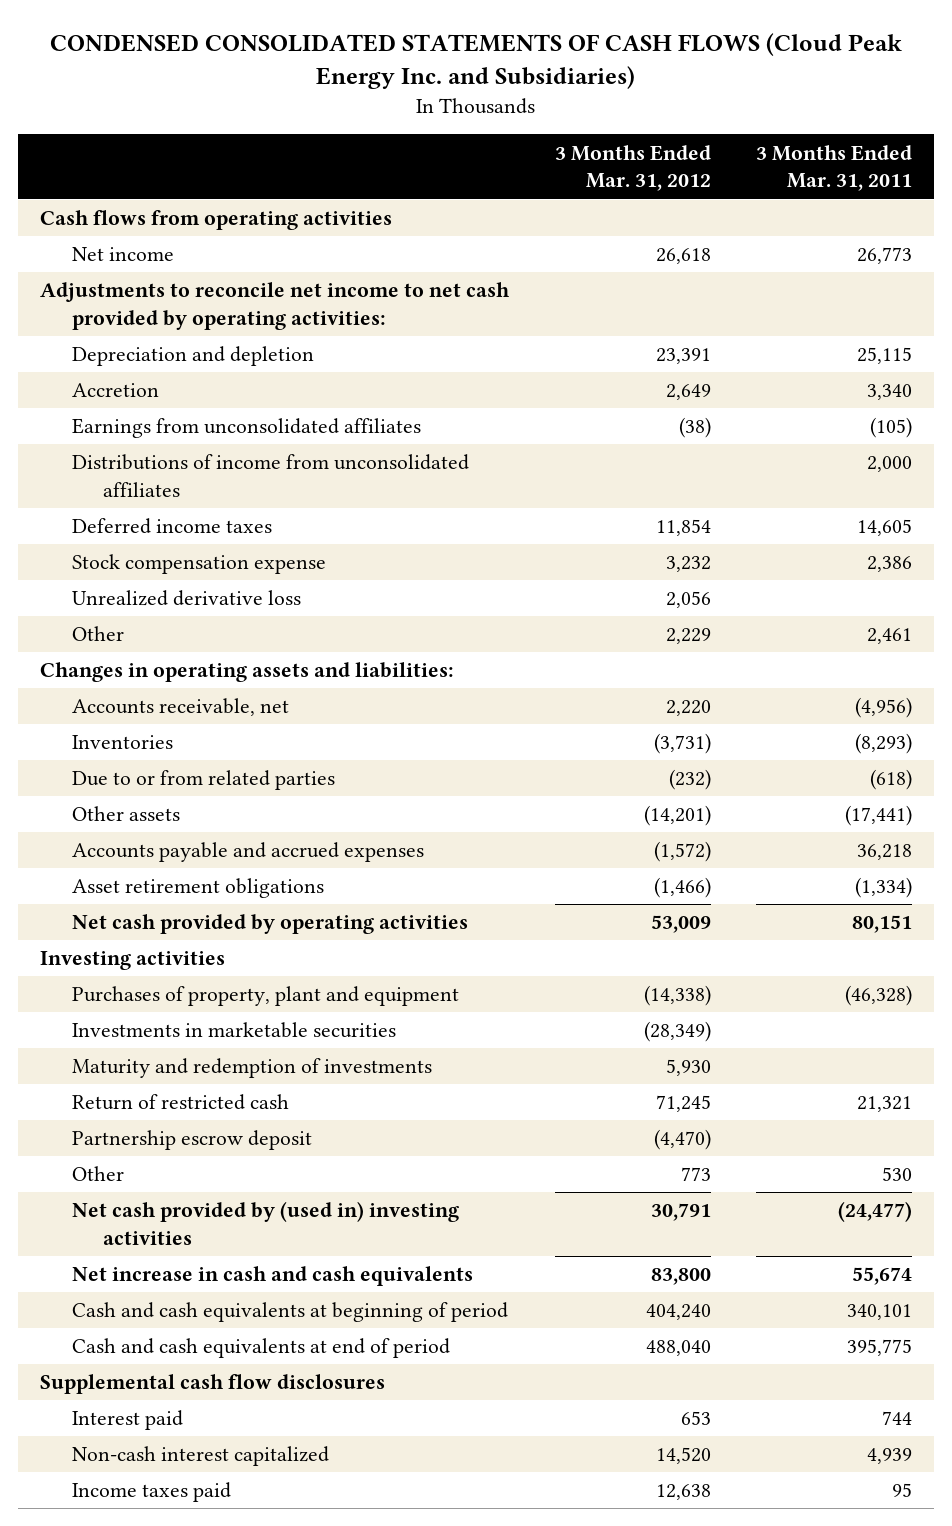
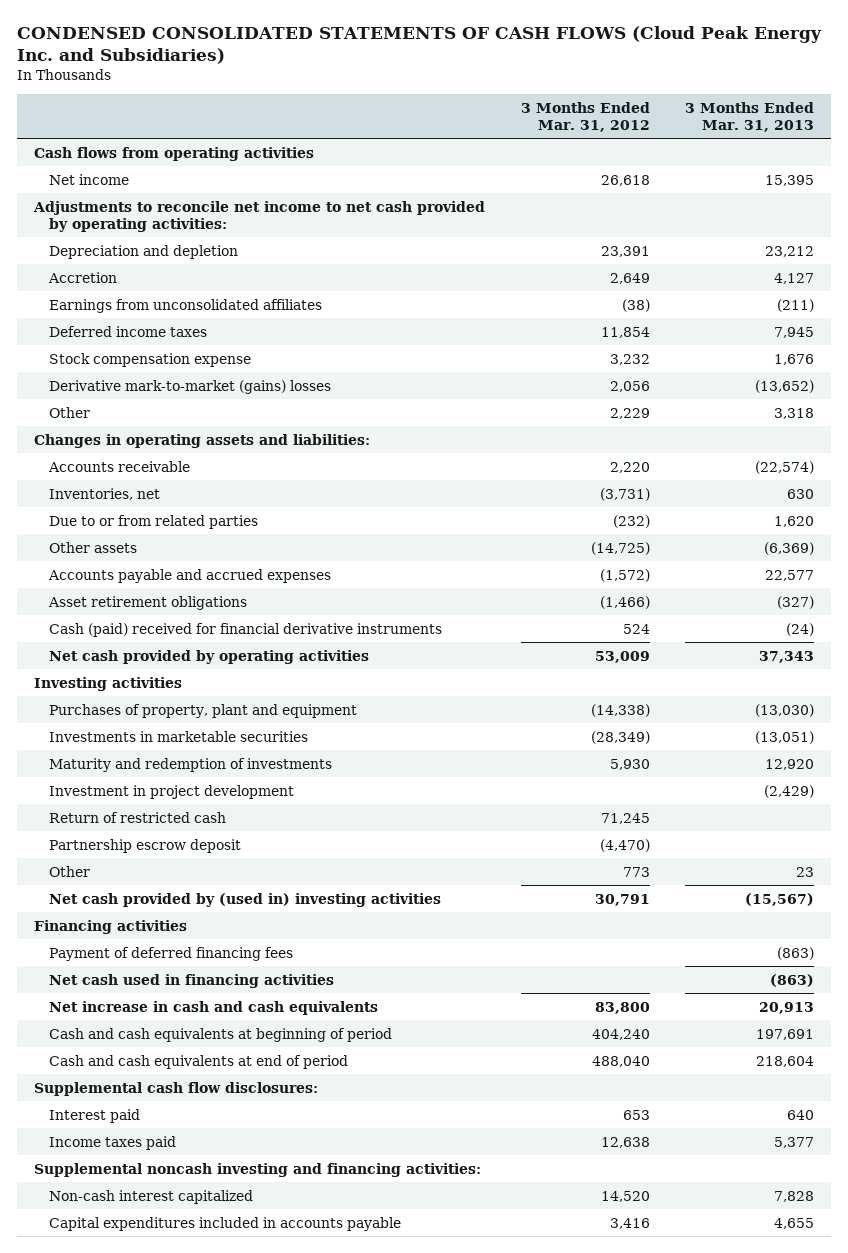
- | 3 Months Ended Mar. 31, 2012 | 3 Months Ended Mar. 31, 2011
+ | 3 Months Ended Mar. 31, 2012 | 3 Months Ended Mar. 31, 2013
- Distributions of income from unconsolidated affiliates | | 2,000
- Unrealized derivative loss | 2,056 |
+ Derivative mark-to-market (gains) losses | 2,056 | (13,652)
- Accounts receivable, net | 2,220 | (4,956)
- Inventories | (3,731) | (8,293)
+ Accounts receivable | 2,220 | (22,574)
+ Inventories, net | (3,731) | 630
- Other assets | (14,201) | (17,441)
+ Other assets | (14,725) | (6,369)
+ Cash (paid) received for financial derivative instruments | 524 | (24)
+ Investment in project development | | (2,429)
+ Financing activities
+ Payment of deferred financing fees | | (863)
+ Net cash used in financing activities | | (863)
- Supplemental cash flow disclosures
+ Supplemental cash flow disclosures:
+ Supplemental noncash investing and financing activities:
moved down: Non-cash interest capitalized | 14,520 | 7,828
+ Capital expenditures included in accounts payable | 3,416 | 4,655

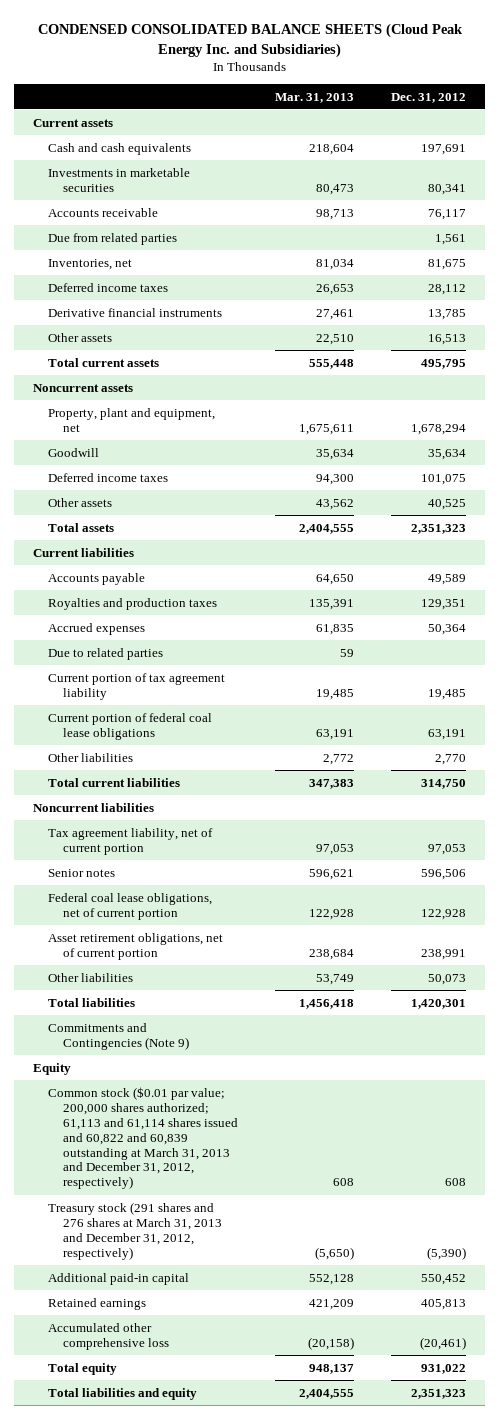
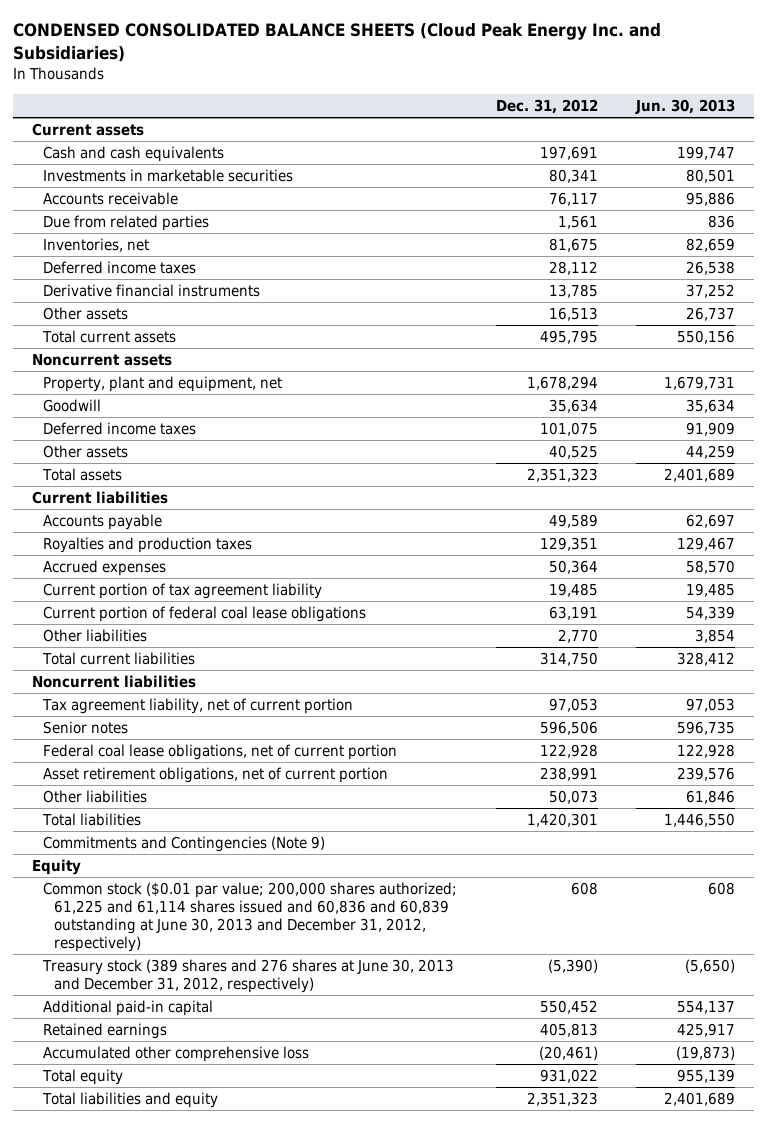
- | Mar. 31, 2013 | Dec. 31, 2012
+ | Dec. 31, 2012 | Jun. 30, 2013
- Due to related parties | 59 |
- Common stock ($0.01 par value; 200,000 shares authorized; 61,113 and 61,114 shares issued and 60,822 and 60,839 outstanding at March 31, 2013 and December 31, 2012, respectively) | 608 | 608
- Treasury stock (291 shares and 276 shares at March 31, 2013 and December 31, 2012, respectively) | (5,650) | (5,390)
+ Common stock ($0.01 par value; 200,000 shares authorized; 61,225 and 61,114 shares issued and 60,836 and 60,839 outstanding at June 30, 2013 and December 31, 2012, respectively) | 608 | 608
+ Treasury stock (389 shares and 276 shares at June 30, 2013 and December 31, 2012, respectively) | (5,390) | (5,650)

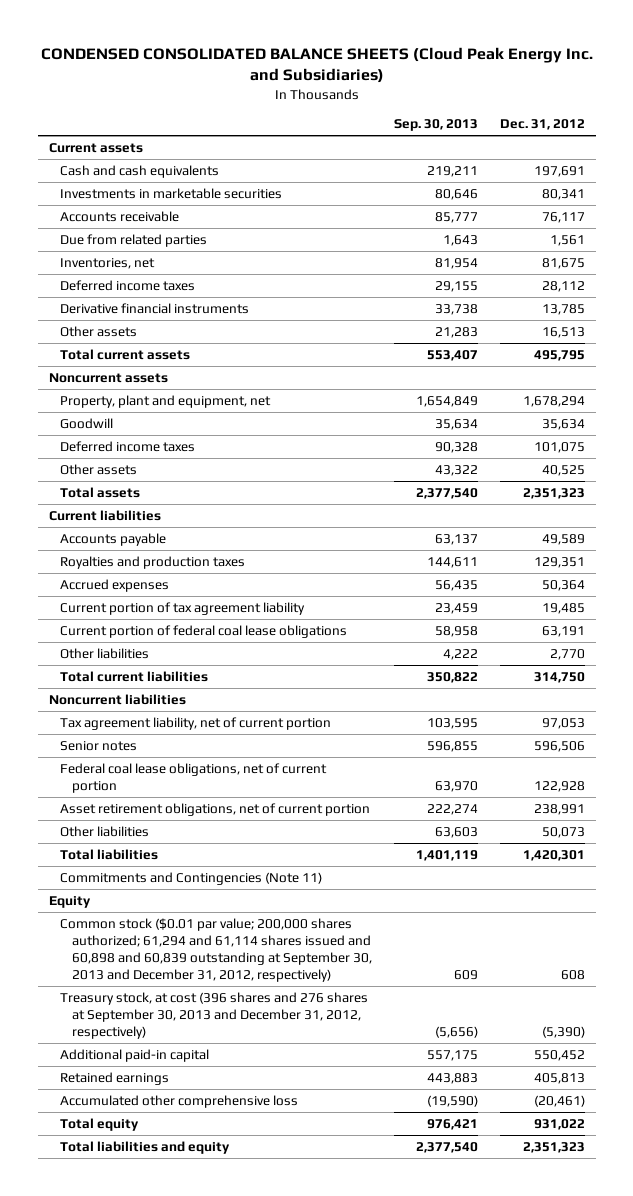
- | Dec. 31, 2012 | Jun. 30, 2013
+ | Sep. 30, 2013 | Dec. 31, 2012
- Commitments and Contingencies (Note 9)
+ Commitments and Contingencies (Note 11)
- Common stock ($0.01 par value; 200,000 shares authorized; 61,225 and 61,114 shares issued and 60,836 and 60,839 outstanding at June 30, 2013 and December 31, 2012, respectively) | 608 | 608
- Treasury stock (389 shares and 276 shares at June 30, 2013 and December 31, 2012, respectively) | (5,390) | (5,650)
+ Common stock ($0.01 par value; 200,000 shares authorized; 61,294 and 61,114 shares issued and 60,898 and 60,839 outstanding at September 30, 2013 and December 31, 2012, respectively) | 609 | 608
+ Treasury stock, at cost (396 shares and 276 shares at September 30, 2013 and December 31, 2012, respectively) | (5,656) | (5,390)

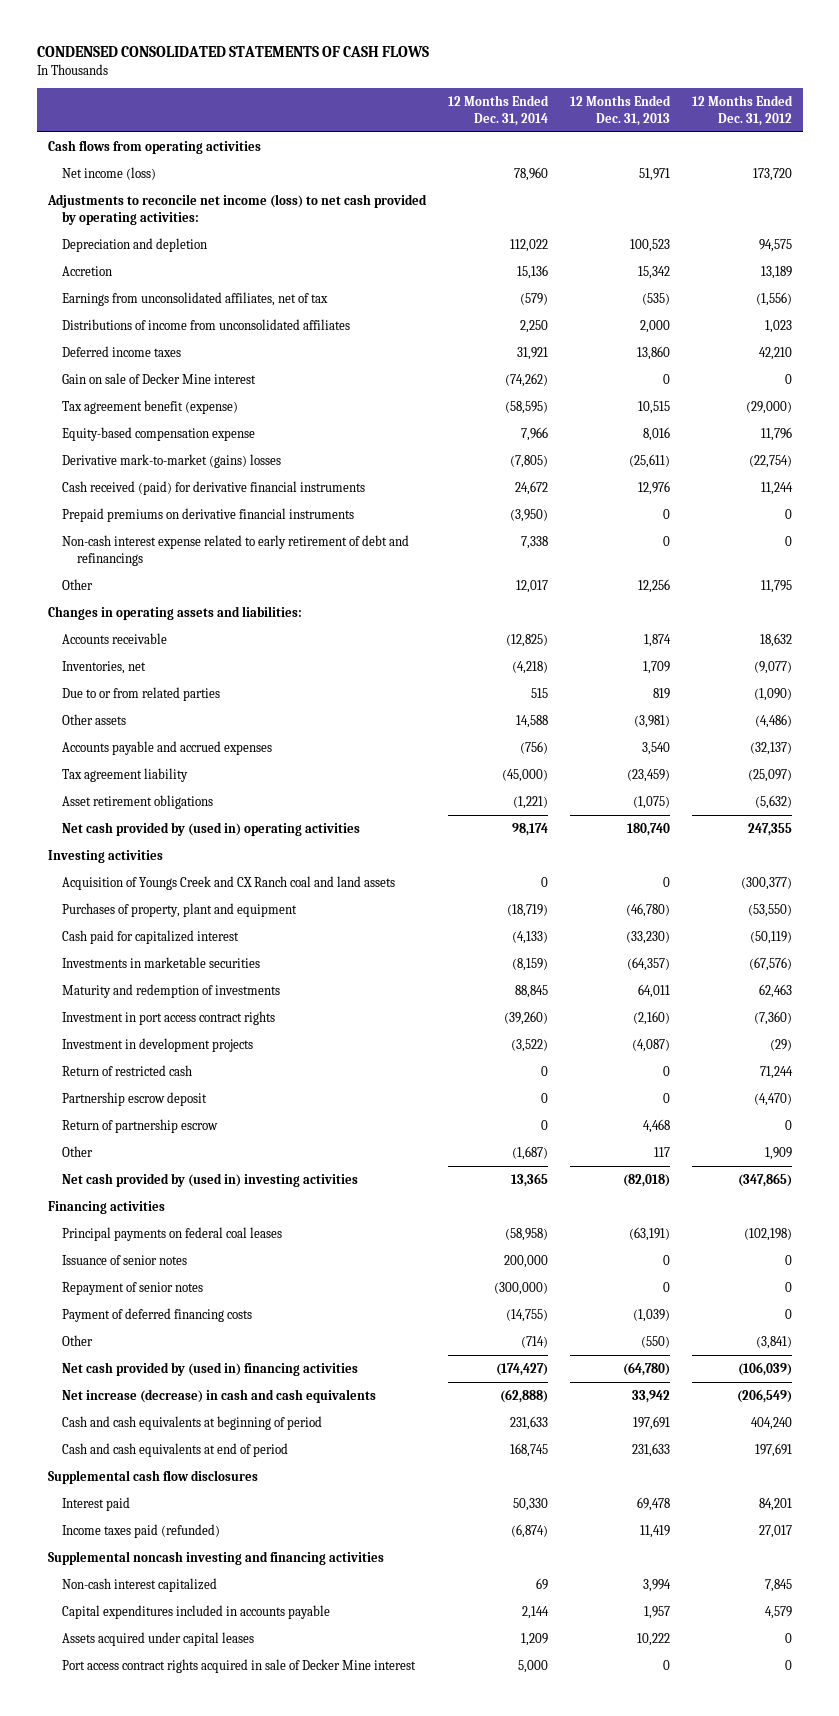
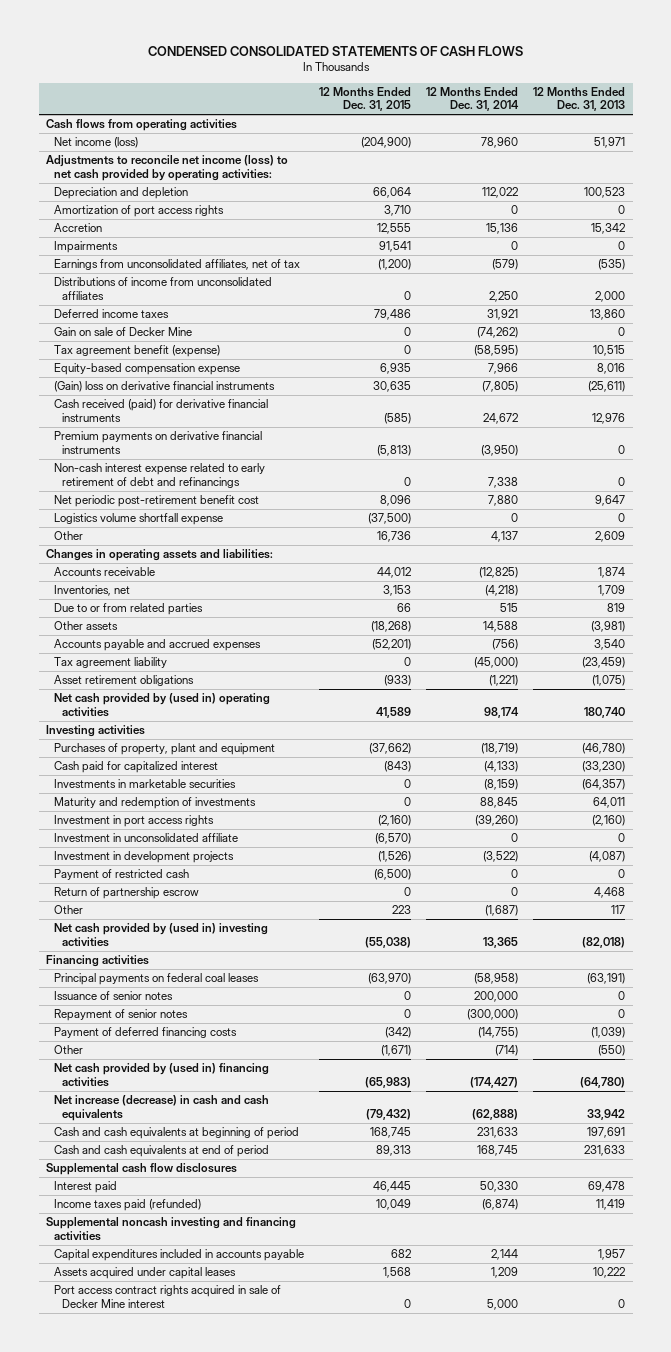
- | 12 Months Ended Dec. 31, 2014 | 12 Months Ended Dec. 31, 2013 | 12 Months Ended Dec. 31, 2012
+ | 12 Months Ended Dec. 31, 2015 | 12 Months Ended Dec. 31, 2014 | 12 Months Ended Dec. 31, 2013
+ Amortization of port access rights | 3,710 | 0 | 0
+ Impairments | 91,541 | 0 | 0
- Gain on sale of Decker Mine interest | (74,262) | 0 | 0
+ Gain on sale of Decker Mine | 0 | (74,262) | 0
- Derivative mark-to-market (gains) losses | (7,805) | (25,611) | (22,754)
+ (Gain) loss on derivative financial instruments | 30,635 | (7,805) | (25,611)
- Prepaid premiums on derivative financial instruments | (3,950) | 0 | 0
+ Premium payments on derivative financial instruments | (5,813) | (3,950) | 0
- Other | 12,017 | 12,256 | 11,795
+ Net periodic post-retirement benefit cost | 8,096 | 7,880 | 9,647
+ Logistics volume shortfall expense | (37,500) | 0 | 0
+ Other | 16,736 | 4,137 | 2,609
- Acquisition of Youngs Creek and CX Ranch coal and land assets | 0 | 0 | (300,377)
- Investment in port access contract rights | (39,260) | (2,160) | (7,360)
+ Investment in port access rights | (2,160) | (39,260) | (2,160)
+ Investment in unconsolidated affiliate | (6,570) | 0 | 0
- Return of restricted cash | 0 | 0 | 71,244
- Partnership escrow deposit | 0 | 0 | (4,470)
+ Payment of restricted cash | (6,500) | 0 | 0
- Non-cash interest capitalized | 69 | 3,994 | 7,845

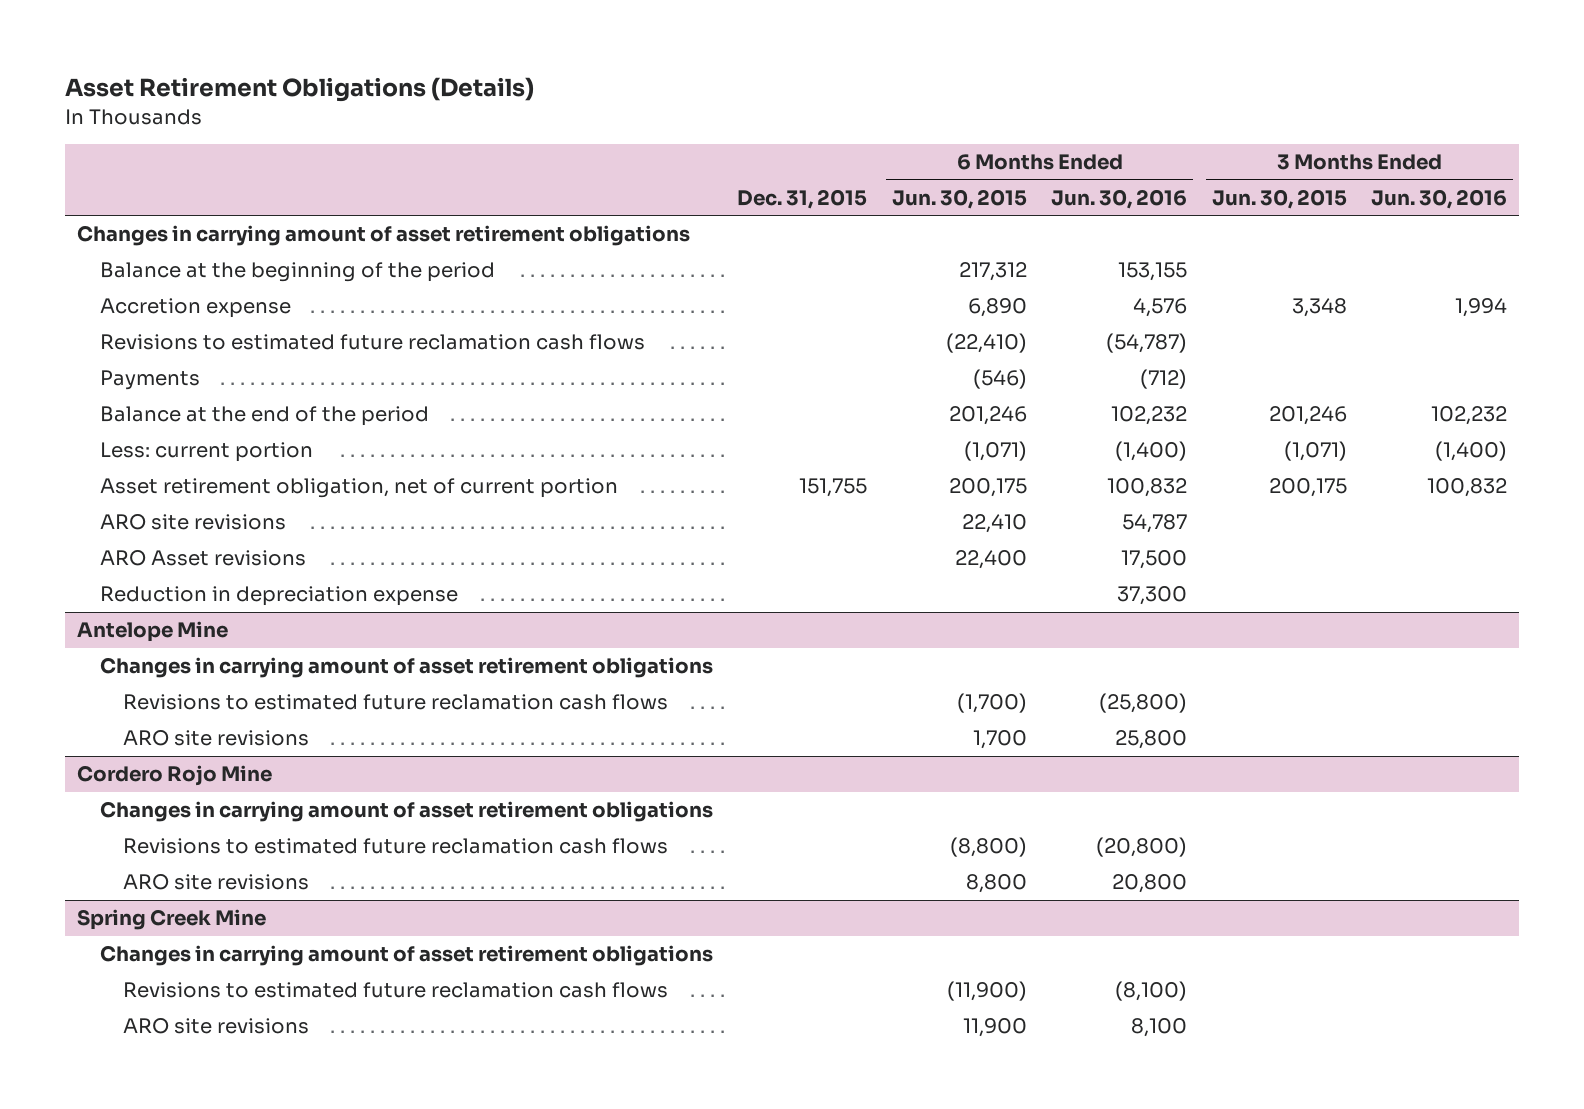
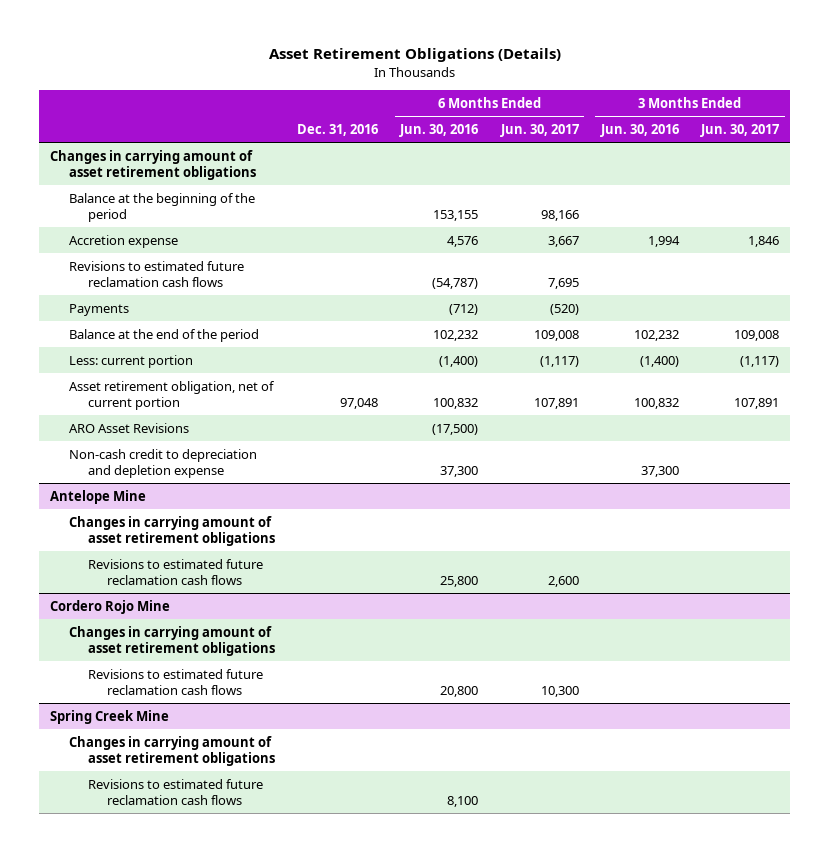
- | Dec. 31, 2015 | 6 Months Ended Jun. 30, 2015 | 6 Months Ended Jun. 30, 2016 | 3 Months Ended Jun. 30, 2015 | 3 Months Ended Jun. 30, 2016
+ | Dec. 31, 2016 | 6 Months Ended Jun. 30, 2016 | 6 Months Ended Jun. 30, 2017 | 3 Months Ended Jun. 30, 2016 | 3 Months Ended Jun. 30, 2017
- ARO site revisions | | 22,410 | 54,787 | |
- ARO Asset revisions | | 22,400 | 17,500 | |
- Reduction in depreciation expense | | | 37,300 | |
+ ARO Asset Revisions | | (17,500) | | |
+ Non-cash credit to depreciation and depletion expense | | 37,300 | | 37,300 |
@ Antelope Mine
- Revisions to estimated future reclamation cash flows | | (1,700) | (25,800) | |
- ARO site revisions | | 1,700 | 25,800 | |
+ Revisions to estimated future reclamation cash flows | | 25,800 | 2,600 | |
@ Cordero Rojo Mine
- Revisions to estimated future reclamation cash flows | | (8,800) | (20,800) | |
- ARO site revisions | | 8,800 | 20,800 | |
+ Revisions to estimated future reclamation cash flows | | 20,800 | 10,300 | |
@ Spring Creek Mine
- Revisions to estimated future reclamation cash flows | | (11,900) | (8,100) | |
- ARO site revisions | | 11,900 | 8,100 | |
+ Revisions to estimated future reclamation cash flows | | 8,100 | | |

